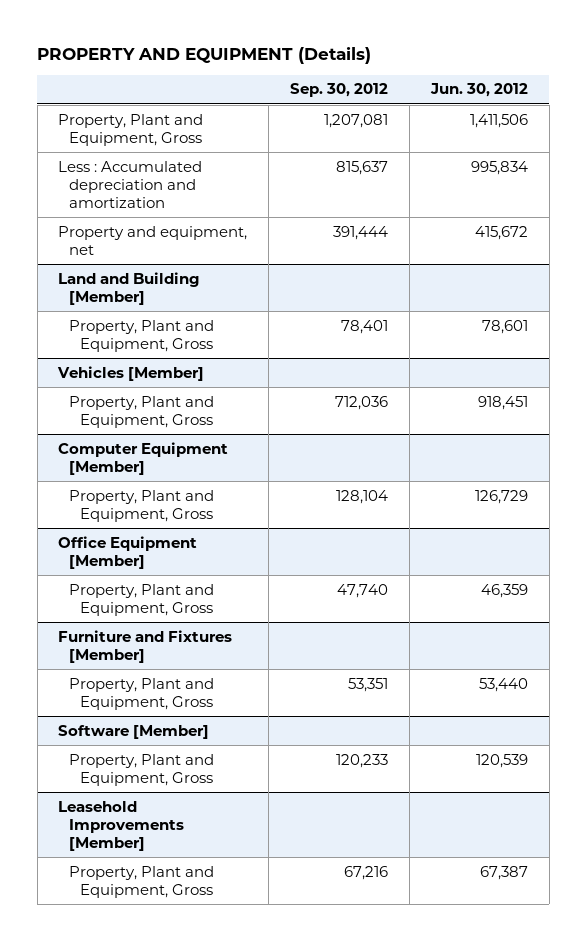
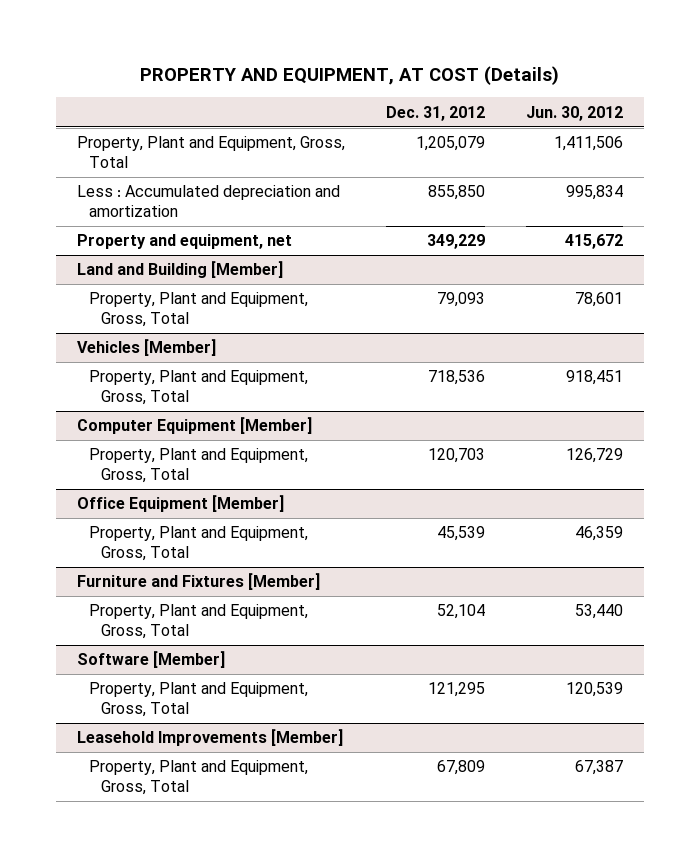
- PROPERTY AND EQUIPMENT (Details)
+ PROPERTY AND EQUIPMENT, AT COST (Details)
- | Sep. 30, 2012 | Jun. 30, 2012
+ | Dec. 31, 2012 | Jun. 30, 2012
- Property, Plant and Equipment, Gross | 1,207,081 | 1,411,506
+ Property, Plant and Equipment, Gross, Total | 1,205,079 | 1,411,506
@ Land and Building [Member]
- Property, Plant and Equipment, Gross | 78,401 | 78,601
+ Property, Plant and Equipment, Gross, Total | 79,093 | 78,601
@ Vehicles [Member]
- Property, Plant and Equipment, Gross | 712,036 | 918,451
+ Property, Plant and Equipment, Gross, Total | 718,536 | 918,451
@ Computer Equipment [Member]
- Property, Plant and Equipment, Gross | 128,104 | 126,729
+ Property, Plant and Equipment, Gross, Total | 120,703 | 126,729
@ Office Equipment [Member]
- Property, Plant and Equipment, Gross | 47,740 | 46,359
+ Property, Plant and Equipment, Gross, Total | 45,539 | 46,359
@ Furniture and Fixtures [Member]
- Property, Plant and Equipment, Gross | 53,351 | 53,440
+ Property, Plant and Equipment, Gross, Total | 52,104 | 53,440
@ Software [Member]
- Property, Plant and Equipment, Gross | 120,233 | 120,539
+ Property, Plant and Equipment, Gross, Total | 121,295 | 120,539
@ Leasehold Improvements [Member]
- Property, Plant and Equipment, Gross | 67,216 | 67,387
+ Property, Plant and Equipment, Gross, Total | 67,809 | 67,387

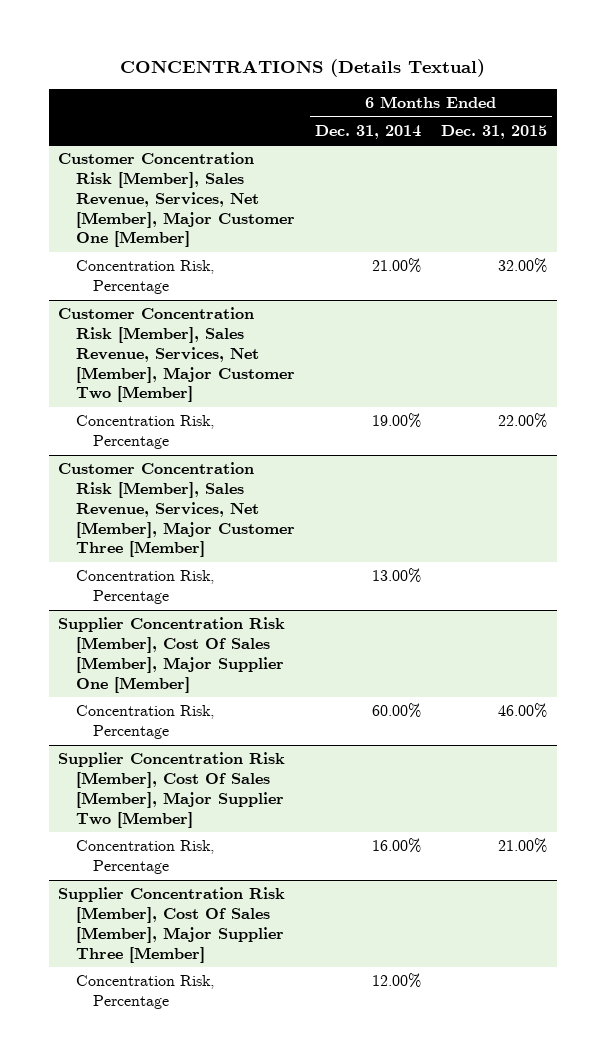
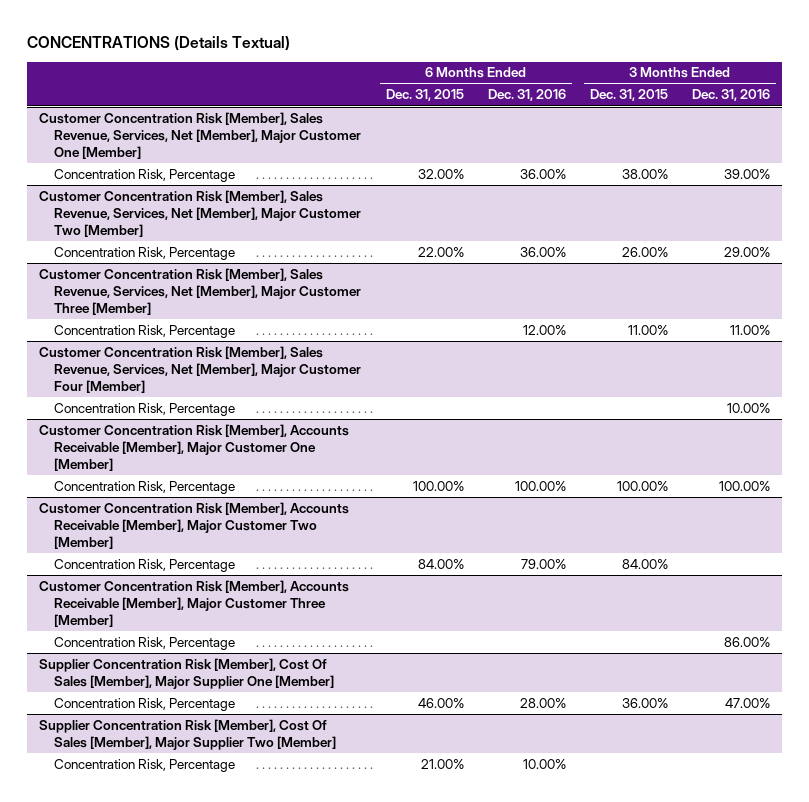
- | 6 Months Ended Dec. 31, 2014 | 6 Months Ended Dec. 31, 2015
+ | 6 Months Ended Dec. 31, 2015 | 6 Months Ended Dec. 31, 2016 | 3 Months Ended Dec. 31, 2015 | 3 Months Ended Dec. 31, 2016
+ Customer Concentration Risk [Member], Sales Revenue, Services, Net [Member], Major Customer Four [Member]
+ Concentration Risk, Percentage | | | | 10.00%
+ Customer Concentration Risk [Member], Accounts Receivable [Member], Major Customer One [Member]
+ Concentration Risk, Percentage | 100.00% | 100.00% | 100.00% | 100.00%
+ Customer Concentration Risk [Member], Accounts Receivable [Member], Major Customer Two [Member]
+ Concentration Risk, Percentage | 84.00% | 79.00% | 84.00% |
+ Customer Concentration Risk [Member], Accounts Receivable [Member], Major Customer Three [Member]
+ Concentration Risk, Percentage | | | | 86.00%
- Supplier Concentration Risk [Member], Cost Of Sales [Member], Major Supplier Three [Member]
- Concentration Risk, Percentage | 12.00% |

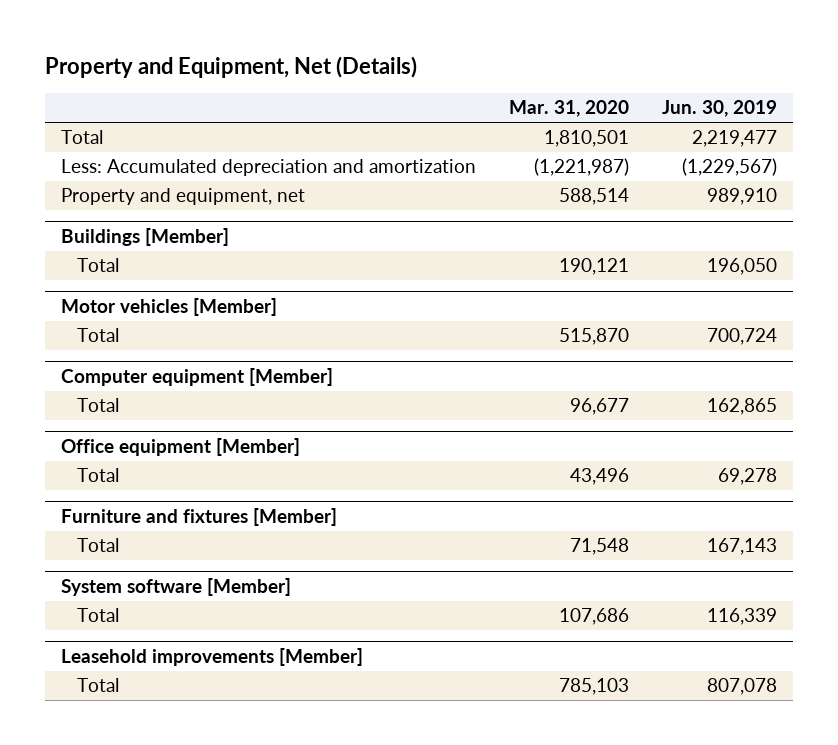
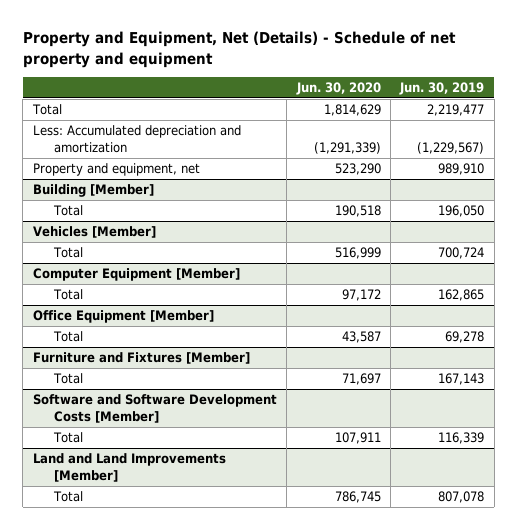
- Property and Equipment, Net (Details)
+ Property and Equipment, Net (Details) - Schedule of net property and equipment
- | Mar. 31, 2020 | Jun. 30, 2019
+ | Jun. 30, 2020 | Jun. 30, 2019
- Buildings [Member]
+ Building [Member]
- Motor vehicles [Member]
+ Vehicles [Member]
- Computer equipment [Member]
+ Computer Equipment [Member]
- Office equipment [Member]
+ Office Equipment [Member]
- Furniture and fixtures [Member]
+ Furniture and Fixtures [Member]
- System software [Member]
+ Software and Software Development Costs [Member]
- Leasehold improvements [Member]
+ Land and Land Improvements [Member]

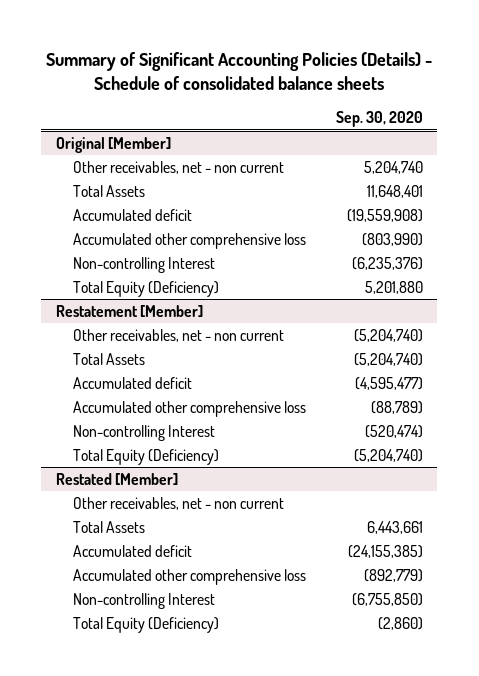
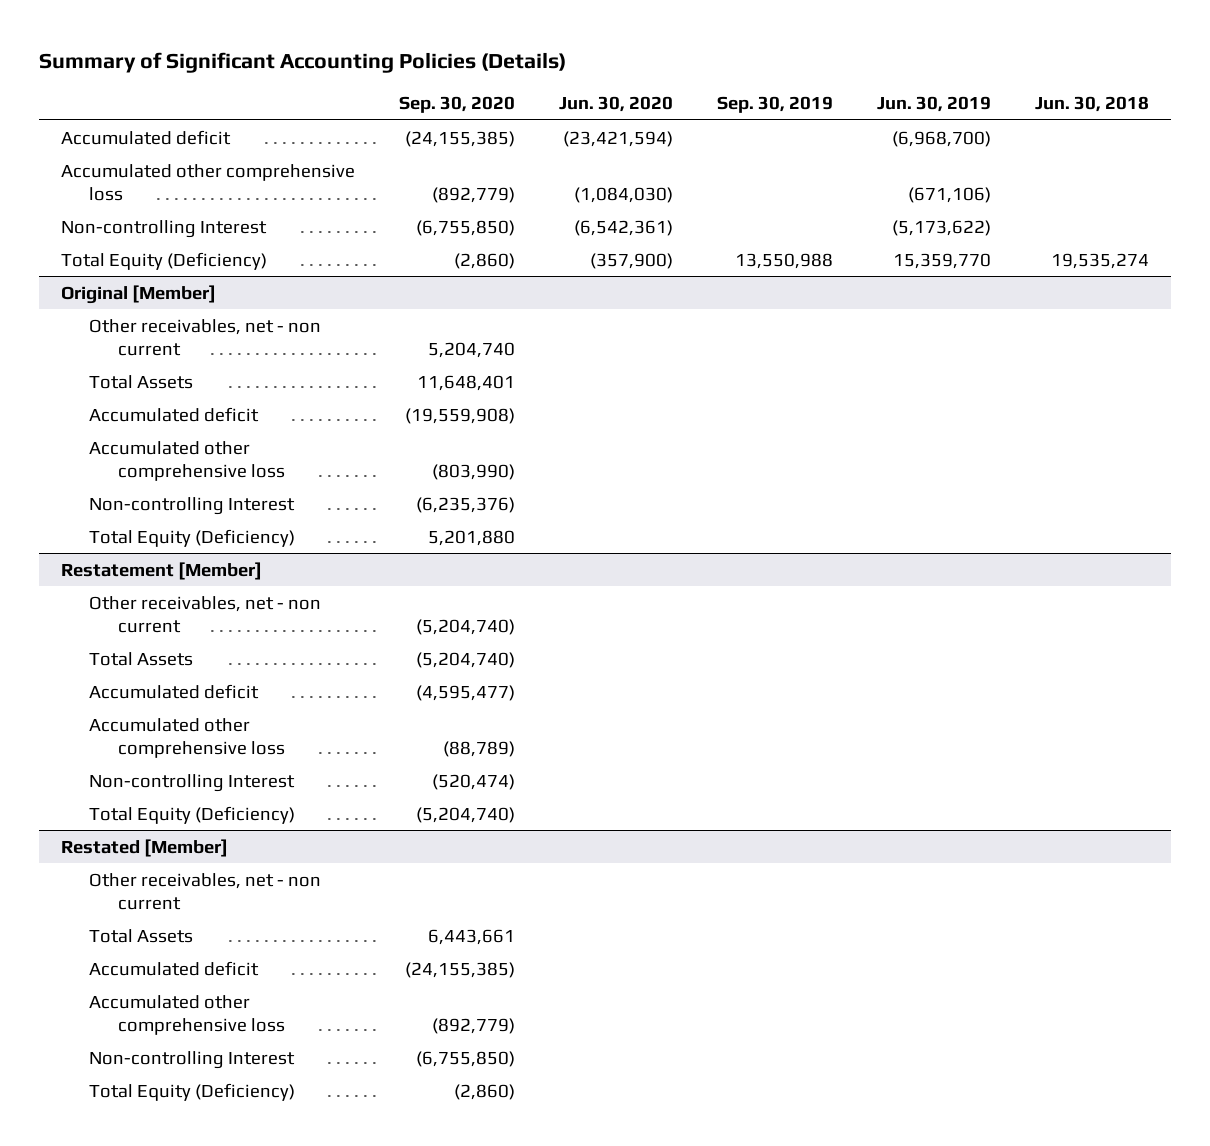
- Summary of Significant Accounting Policies (Details) - Schedule of consolidated balance sheets
+ Summary of Significant Accounting Policies (Details)
- | Sep. 30, 2020
+ | Sep. 30, 2020 | Jun. 30, 2020 | Sep. 30, 2019 | Jun. 30, 2019 | Jun. 30, 2018
+ Accumulated deficit | (24,155,385) | (23,421,594) | | (6,968,700) |
+ Accumulated other comprehensive loss | (892,779) | (1,084,030) | | (671,106) |
+ Non-controlling Interest | (6,755,850) | (6,542,361) | | (5,173,622) |
+ Total Equity (Deficiency) | (2,860) | (357,900) | 13,550,988 | 15,359,770 | 19,535,274

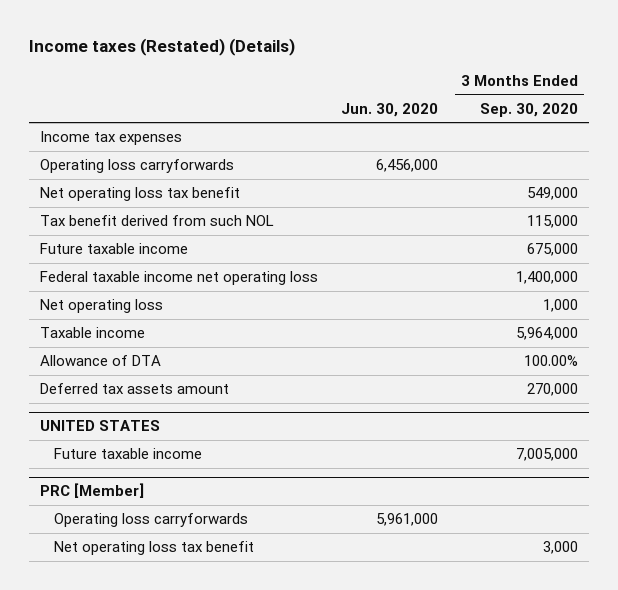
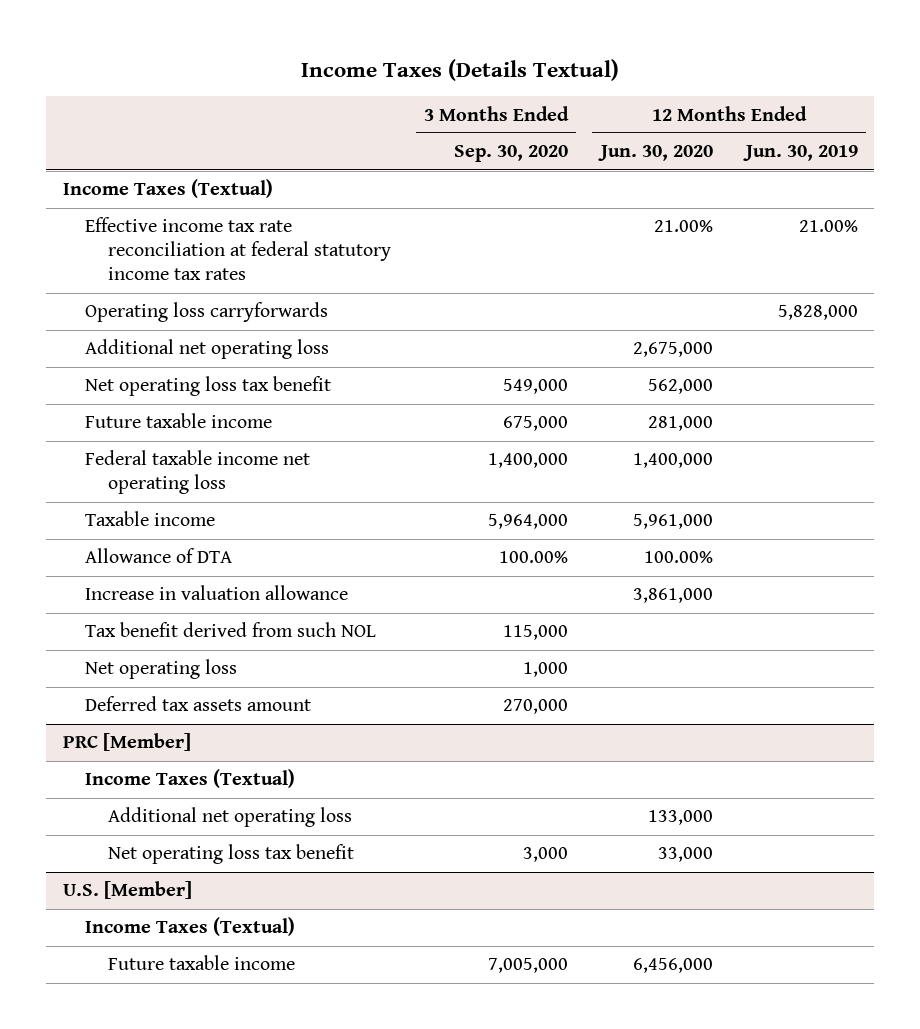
- Income taxes (Restated) (Details)
+ Income Taxes (Details Textual)
- | Jun. 30, 2020 | 3 Months Ended Sep. 30, 2020
+ | 3 Months Ended Sep. 30, 2020 | 12 Months Ended Jun. 30, 2020 | 12 Months Ended Jun. 30, 2019
- Income tax expenses
+ Income Taxes (Textual)
+ Effective income tax rate reconciliation at federal statutory income tax rates | | 21.00% | 21.00%
+ Additional net operating loss | | 2,675,000 |
+ Increase in valuation allowance | | 3,861,000 |
moved down: Tax benefit derived from such NOL | 115,000 | |
moved down: Net operating loss | 1,000 | |
- UNITED STATES
- Future taxable income | | 7,005,000
@ PRC [Member]
- Operating loss carryforwards | 5,961,000 |
+ Income Taxes (Textual)
+ Additional net operating loss | | 133,000 |
+ U.S. [Member]
+ Income Taxes (Textual)
+ Future taxable income | 7,005,000 | 6,456,000 |

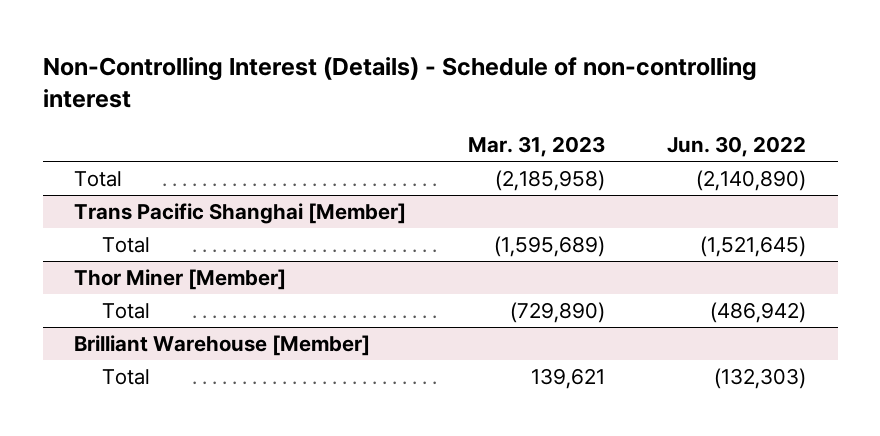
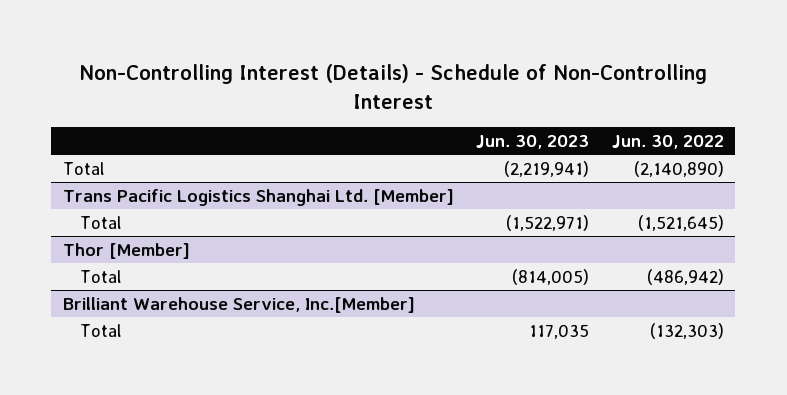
- Non-Controlling Interest (Details) - Schedule of non-controlling interest
+ Non-Controlling Interest (Details) - Schedule of Non-Controlling Interest
- | Mar. 31, 2023 | Jun. 30, 2022
+ | Jun. 30, 2023 | Jun. 30, 2022
- Trans Pacific Shanghai [Member]
+ Trans Pacific Logistics Shanghai Ltd. [Member]
- Thor Miner [Member]
+ Thor [Member]
- Brilliant Warehouse [Member]
+ Brilliant Warehouse Service, Inc.[Member]

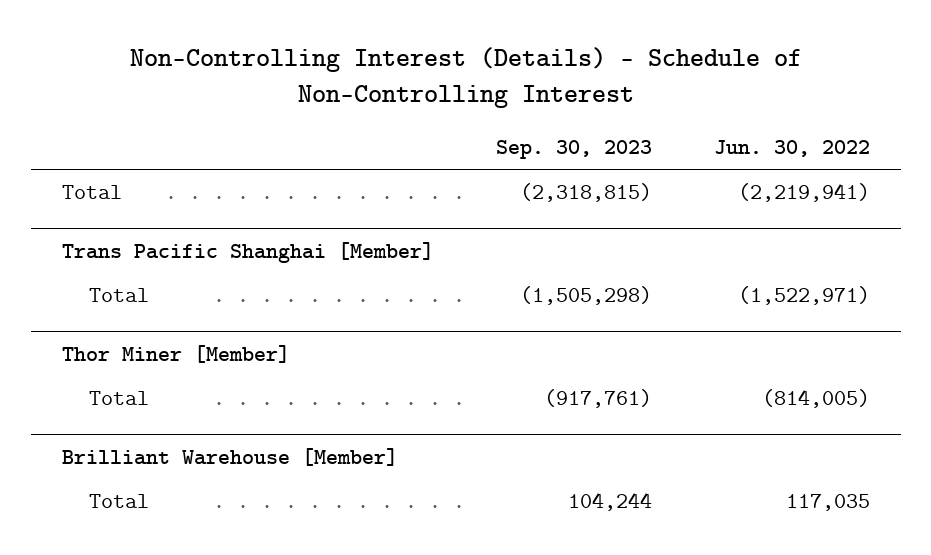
- | Jun. 30, 2023 | Jun. 30, 2022
+ | Sep. 30, 2023 | Jun. 30, 2022
- Total | (2,219,941) | (2,140,890)
- Trans Pacific Logistics Shanghai Ltd. [Member]
- Total | (1,522,971) | (1,521,645)
- Thor [Member]
- Total | (814,005) | (486,942)
- Brilliant Warehouse Service, Inc.[Member]
- Total | 117,035 | (132,303)
+ Total | (2,318,815) | (2,219,941)
+ Trans Pacific Shanghai [Member]
+ Total | (1,505,298) | (1,522,971)
+ Thor Miner [Member]
+ Total | (917,761) | (814,005)
+ Brilliant Warehouse [Member]
+ Total | 104,244 | 117,035

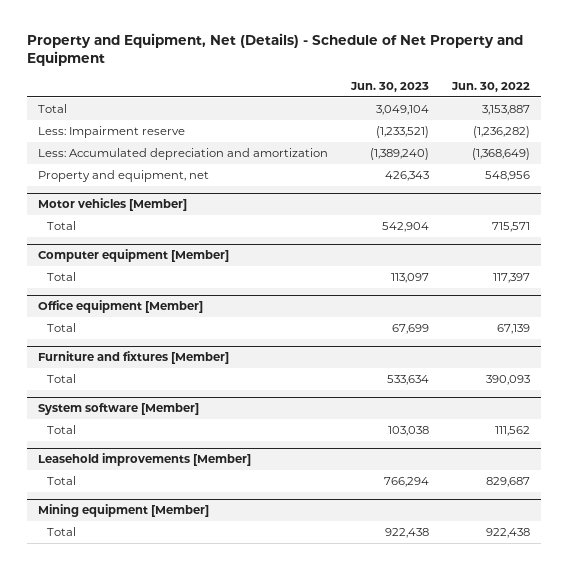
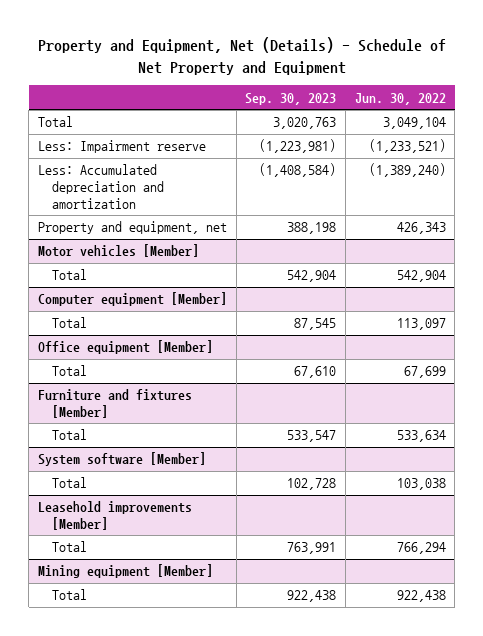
- | Jun. 30, 2023 | Jun. 30, 2022
+ | Sep. 30, 2023 | Jun. 30, 2022
- Total | 3,049,104 | 3,153,887
- Less: Impairment reserve | (1,233,521) | (1,236,282)
- Less: Accumulated depreciation and amortization | (1,389,240) | (1,368,649)
- Property and equipment, net | 426,343 | 548,956
+ Total | 3,020,763 | 3,049,104
+ Less: Impairment reserve | (1,223,981) | (1,233,521)
+ Less: Accumulated depreciation and amortization | (1,408,584) | (1,389,240)
+ Property and equipment, net | 388,198 | 426,343
@ Motor vehicles [Member]
- Total | 542,904 | 715,571
+ Total | 542,904 | 542,904
@ Computer equipment [Member]
- Total | 113,097 | 117,397
+ Total | 87,545 | 113,097
@ Office equipment [Member]
- Total | 67,699 | 67,139
+ Total | 67,610 | 67,699
@ Furniture and fixtures [Member]
- Total | 533,634 | 390,093
+ Total | 533,547 | 533,634
@ System software [Member]
- Total | 103,038 | 111,562
+ Total | 102,728 | 103,038
@ Leasehold improvements [Member]
- Total | 766,294 | 829,687
+ Total | 763,991 | 766,294

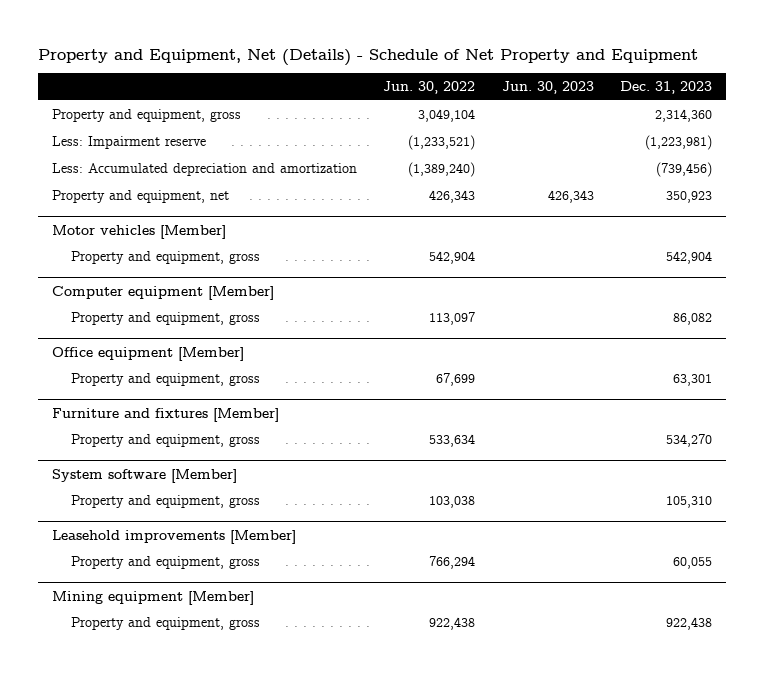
- | Sep. 30, 2023 | Jun. 30, 2022
+ | Jun. 30, 2022 | Jun. 30, 2023 | Dec. 31, 2023
- Total | 3,020,763 | 3,049,104
+ Property and equipment, gross | 3,049,104 | | 2,314,360
@ Motor vehicles [Member]
- Total | 542,904 | 542,904
+ Property and equipment, gross | 542,904 | | 542,904
@ Computer equipment [Member]
- Total | 87,545 | 113,097
+ Property and equipment, gross | 113,097 | | 86,082
@ Office equipment [Member]
- Total | 67,610 | 67,699
+ Property and equipment, gross | 67,699 | | 63,301
@ Furniture and fixtures [Member]
- Total | 533,547 | 533,634
+ Property and equipment, gross | 533,634 | | 534,270
@ System software [Member]
- Total | 102,728 | 103,038
+ Property and equipment, gross | 103,038 | | 105,310
@ Leasehold improvements [Member]
- Total | 763,991 | 766,294
+ Property and equipment, gross | 766,294 | | 60,055
@ Mining equipment [Member]
- Total | 922,438 | 922,438
+ Property and equipment, gross | 922,438 | | 922,438

